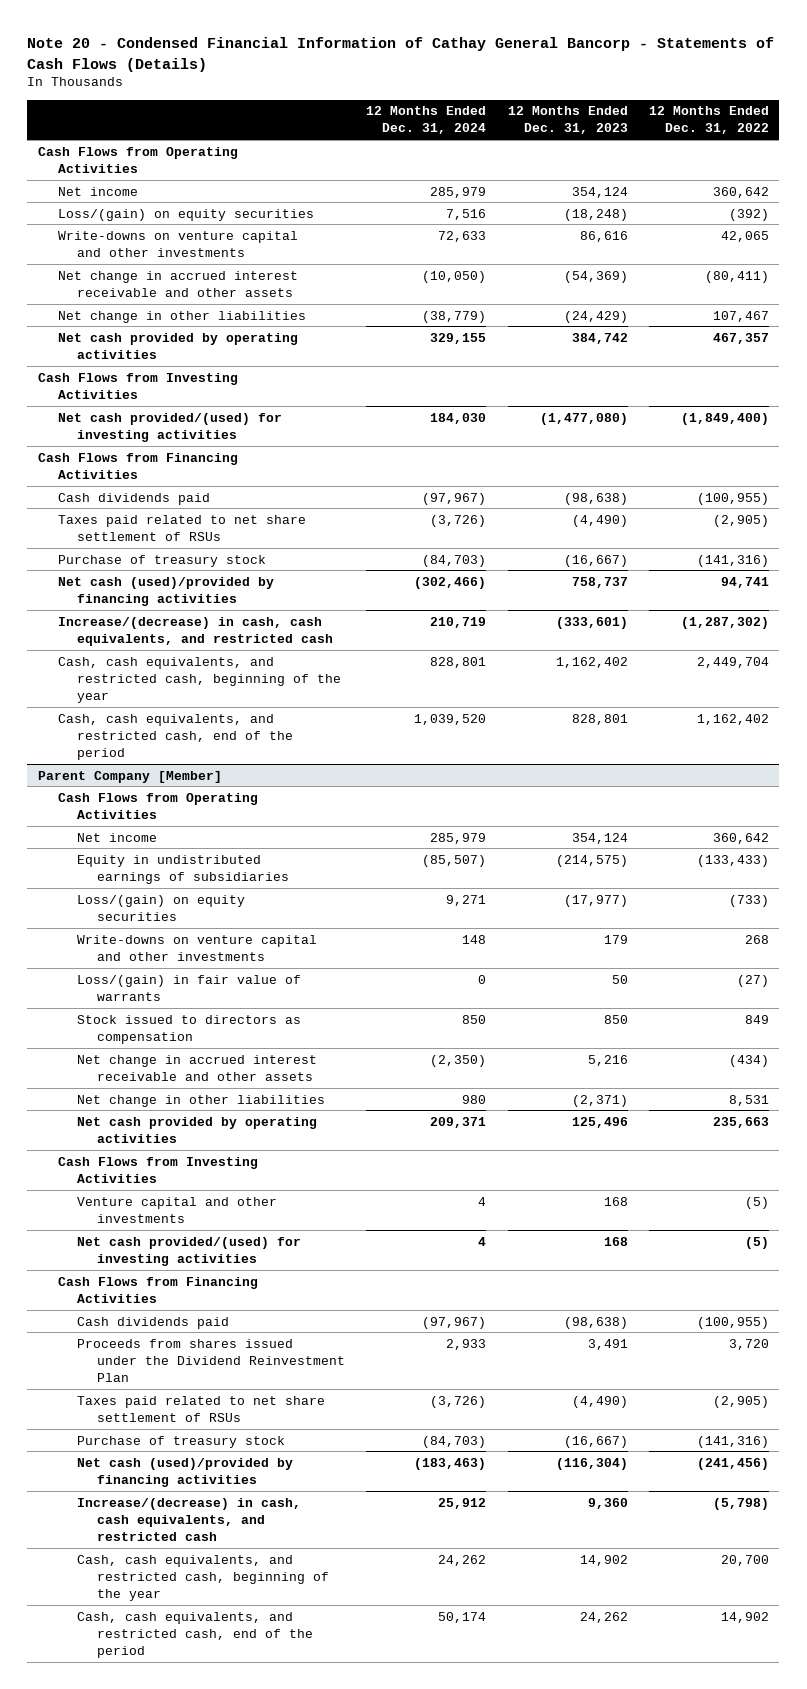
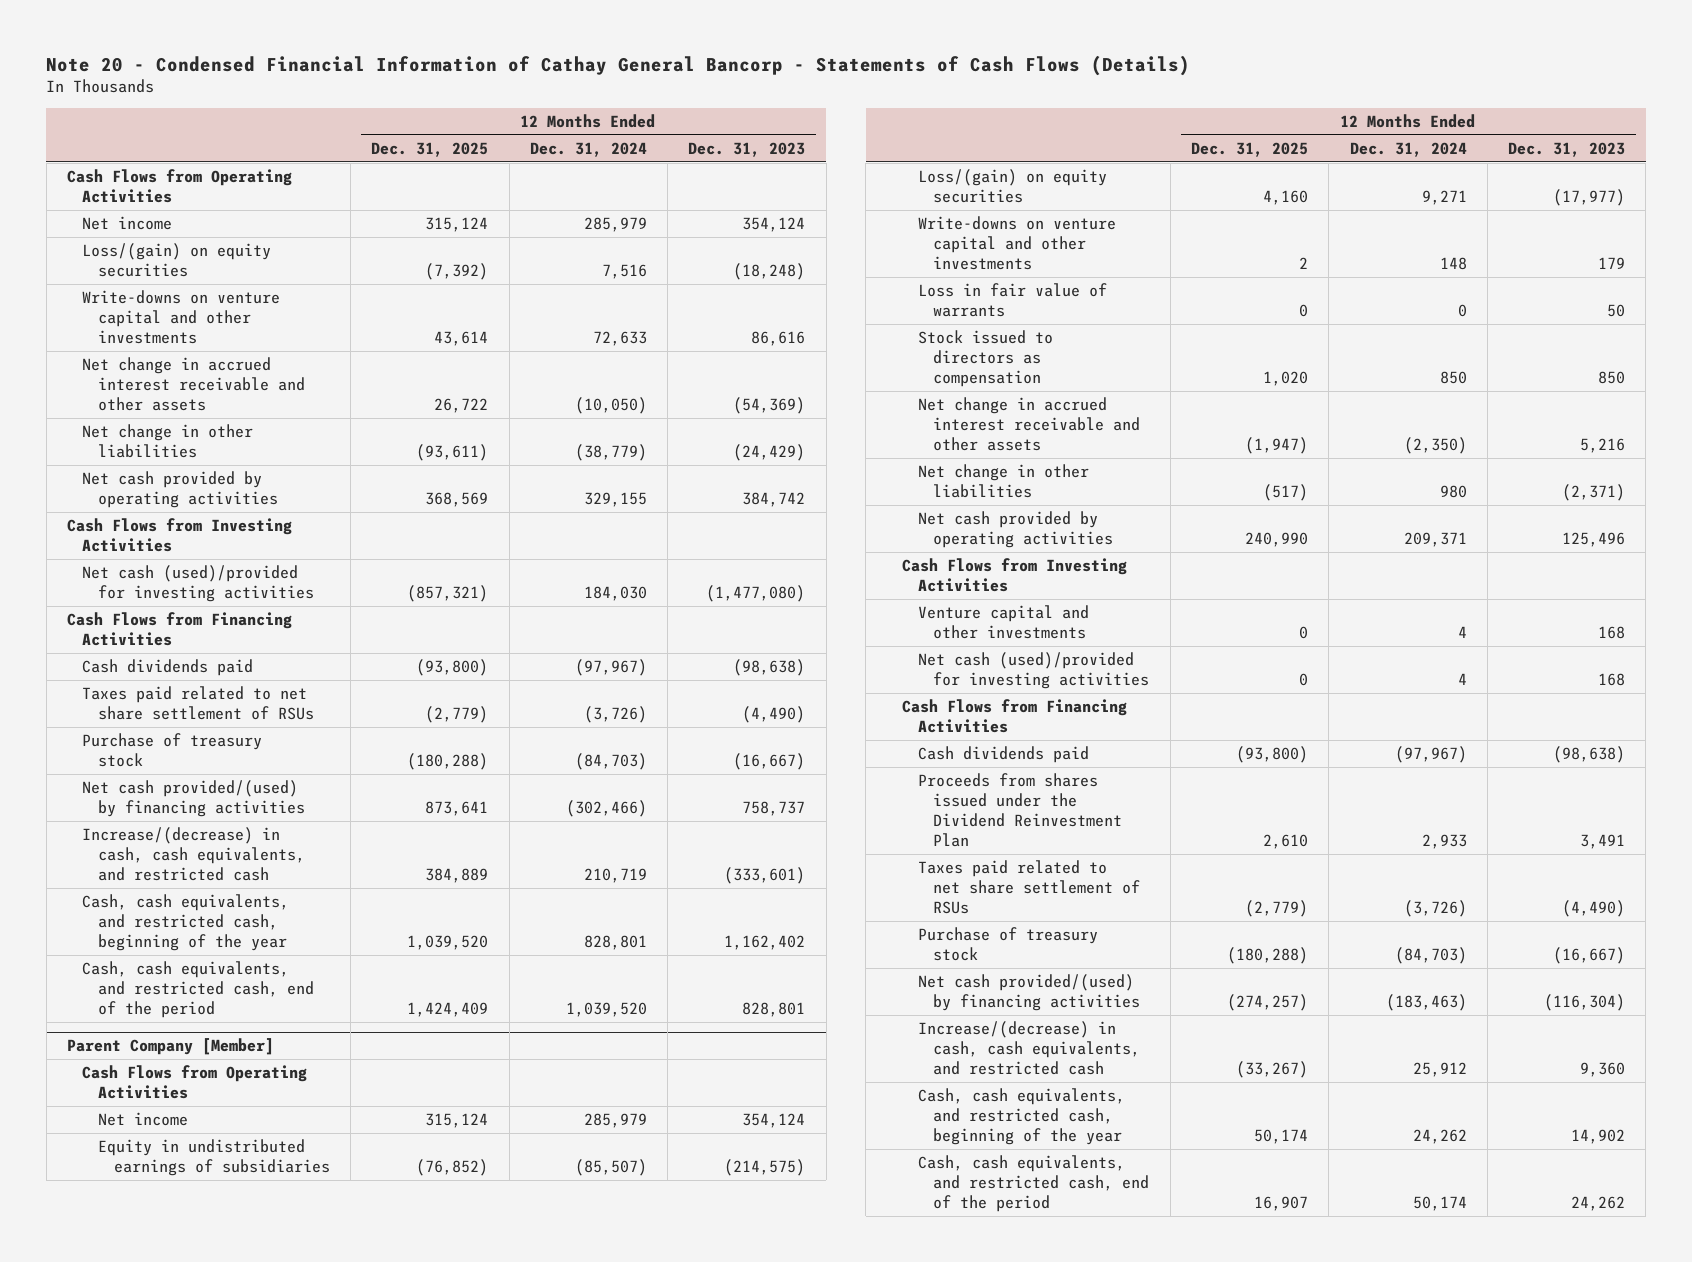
- | 12 Months Ended Dec. 31, 2024 | 12 Months Ended Dec. 31, 2023 | 12 Months Ended Dec. 31, 2022
+ | 12 Months Ended Dec. 31, 2025 | 12 Months Ended Dec. 31, 2024 | 12 Months Ended Dec. 31, 2023
- Net cash provided/(used) for investing activities | 184,030 | (1,477,080) | (1,849,400)
+ Net cash (used)/provided for investing activities | (857,321) | 184,030 | (1,477,080)
- Net cash (used)/provided by financing activities | (302,466) | 758,737 | 94,741
+ Net cash provided/(used) by financing activities | 873,641 | (302,466) | 758,737
@ Parent Company [Member]
- Loss/(gain) in fair value of warrants | 0 | 50 | (27)
+ Loss in fair value of warrants | 0 | 0 | 50
- Net cash provided/(used) for investing activities | 4 | 168 | (5)
+ Net cash (used)/provided for investing activities | 0 | 4 | 168
- Net cash (used)/provided by financing activities | (183,463) | (116,304) | (241,456)
+ Net cash provided/(used) by financing activities | (274,257) | (183,463) | (116,304)

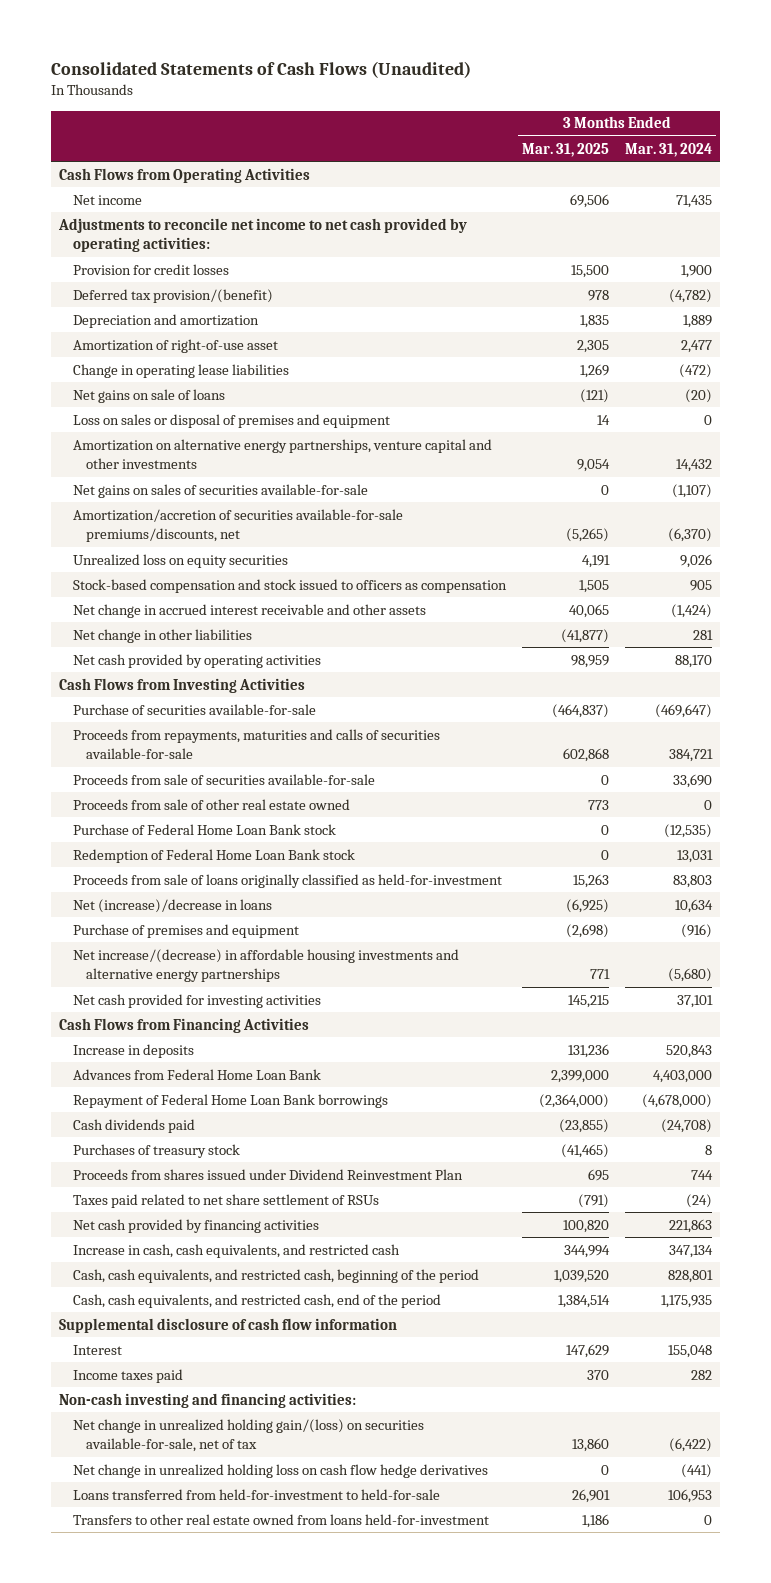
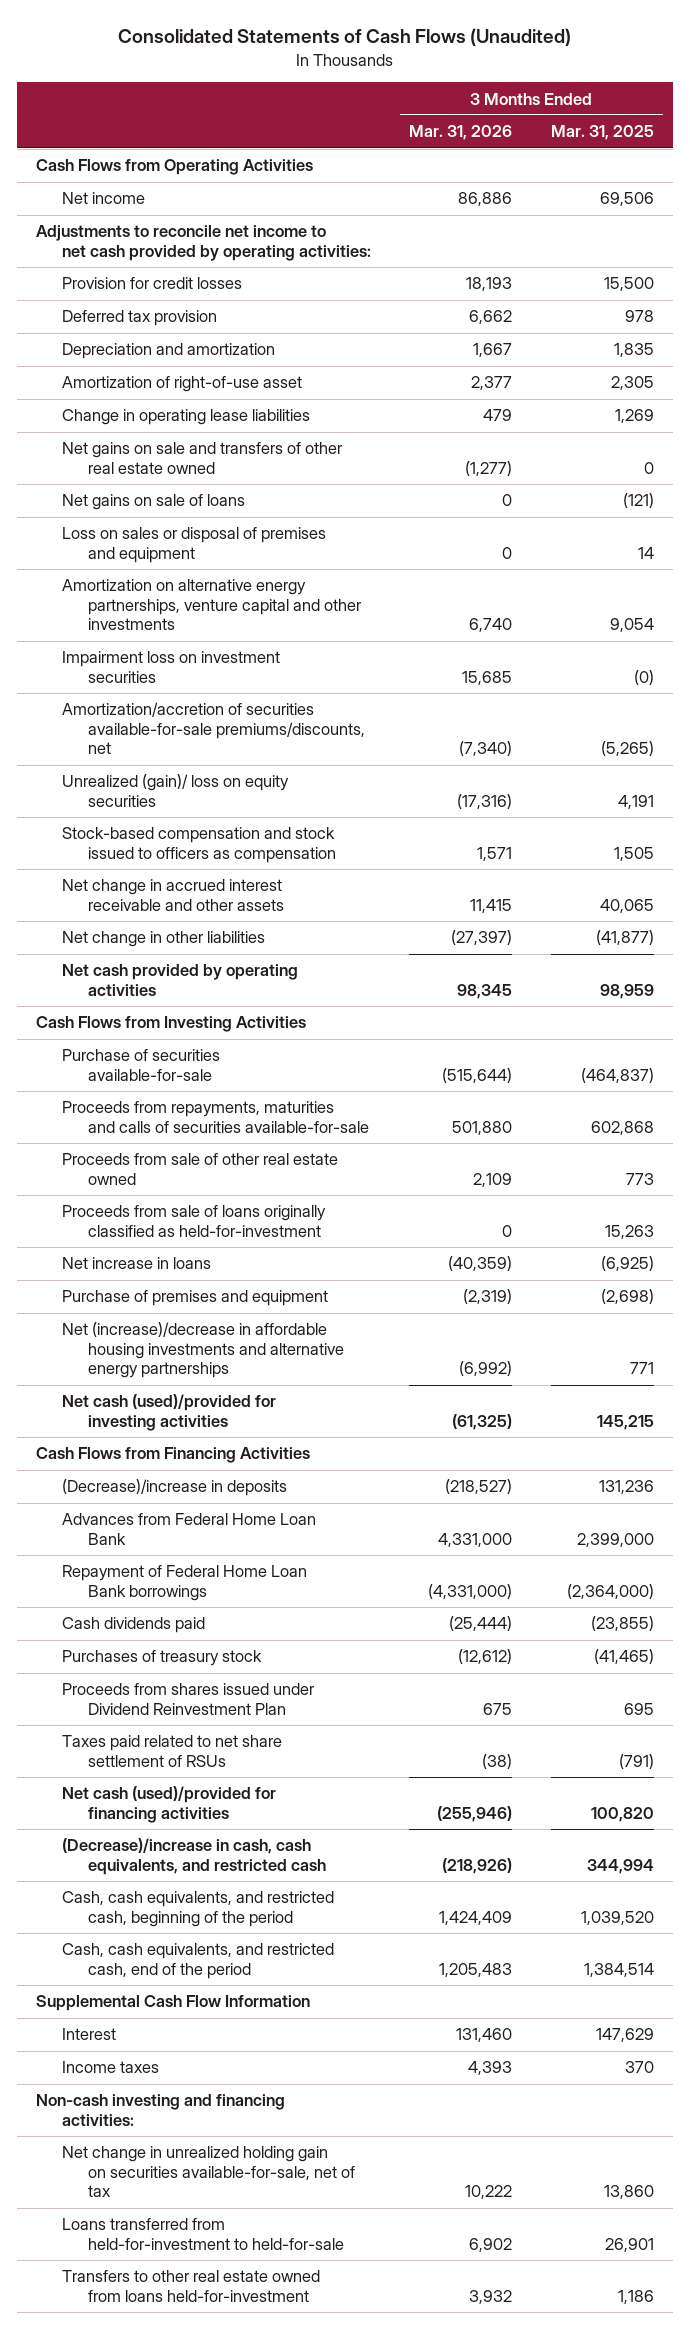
- | 3 Months Ended Mar. 31, 2025 | 3 Months Ended Mar. 31, 2024
+ | 3 Months Ended Mar. 31, 2026 | 3 Months Ended Mar. 31, 2025
- Deferred tax provision/(benefit) | 978 | (4,782)
+ Deferred tax provision | 6,662 | 978
+ Net gains on sale and transfers of other real estate owned | (1,277) | 0
- Net gains on sales of securities available-for-sale | 0 | (1,107)
+ Impairment loss on investment securities | 15,685 | (0)
- Unrealized loss on equity securities | 4,191 | 9,026
+ Unrealized (gain)/ loss on equity securities | (17,316) | 4,191
- Proceeds from sale of securities available-for-sale | 0 | 33,690
- Purchase of Federal Home Loan Bank stock | 0 | (12,535)
- Redemption of Federal Home Loan Bank stock | 0 | 13,031
- Net (increase)/decrease in loans | (6,925) | 10,634
+ Net increase in loans | (40,359) | (6,925)
- Net increase/(decrease) in affordable housing investments and alternative energy partnerships | 771 | (5,680)
- Net cash provided for investing activities | 145,215 | 37,101
+ Net (increase)/decrease in affordable housing investments and alternative energy partnerships | (6,992) | 771
+ Net cash (used)/provided for investing activities | (61,325) | 145,215
- Increase in deposits | 131,236 | 520,843
+ (Decrease)/increase in deposits | (218,527) | 131,236
- Net cash provided by financing activities | 100,820 | 221,863
- Increase in cash, cash equivalents, and restricted cash | 344,994 | 347,134
+ Net cash (used)/provided for financing activities | (255,946) | 100,820
+ (Decrease)/increase in cash, cash equivalents, and restricted cash | (218,926) | 344,994
- Supplemental disclosure of cash flow information
+ Supplemental Cash Flow Information
- Income taxes paid | 370 | 282
+ Income taxes | 4,393 | 370
- Net change in unrealized holding gain/(loss) on securities available-for-sale, net of tax | 13,860 | (6,422)
- Net change in unrealized holding loss on cash flow hedge derivatives | 0 | (441)
+ Net change in unrealized holding gain on securities available-for-sale, net of tax | 10,222 | 13,860

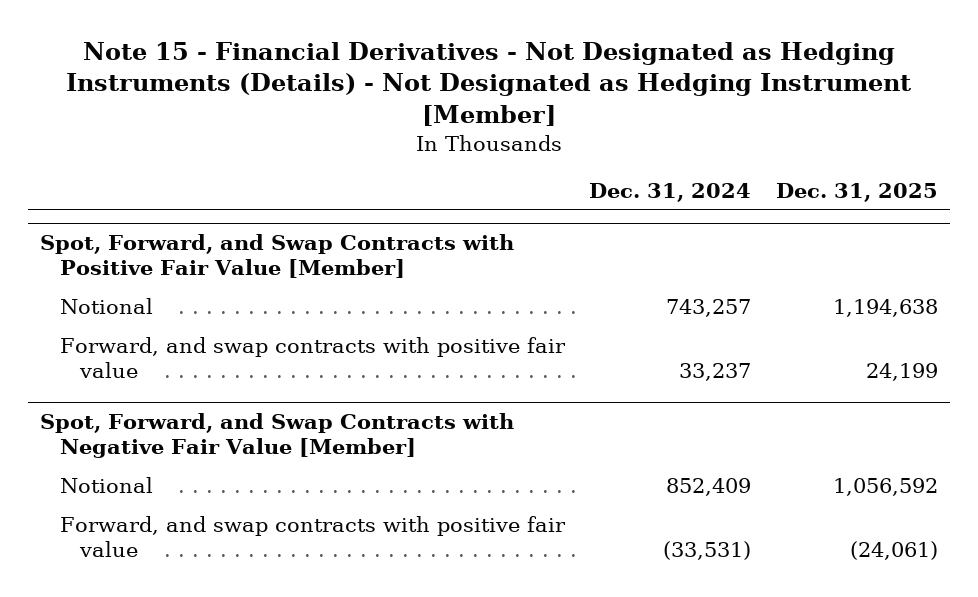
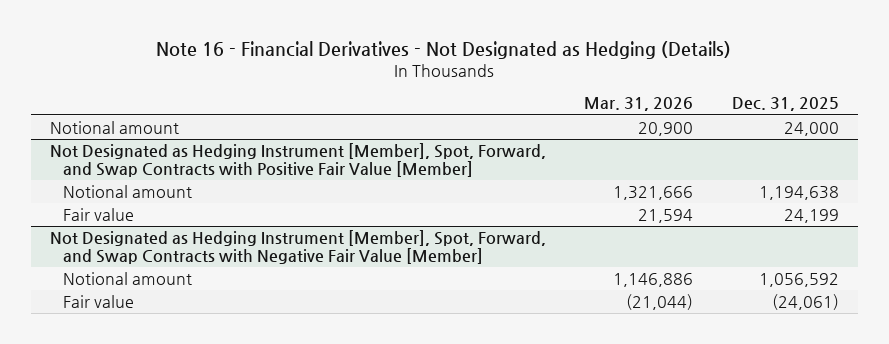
- Note 15 - Financial Derivatives - Not Designated as Hedging Instruments (Details) - Not Designated as Hedging Instrument [Member]
+ Note 16 - Financial Derivatives - Not Designated as Hedging (Details)
- | Dec. 31, 2024 | Dec. 31, 2025
+ | Mar. 31, 2026 | Dec. 31, 2025
- Spot, Forward, and Swap Contracts with Positive Fair Value [Member]
- Notional | 743,257 | 1,194,638
- Forward, and swap contracts with positive fair value | 33,237 | 24,199
- Spot, Forward, and Swap Contracts with Negative Fair Value [Member]
- Notional | 852,409 | 1,056,592
- Forward, and swap contracts with positive fair value | (33,531) | (24,061)
+ Notional amount | 20,900 | 24,000
+ Not Designated as Hedging Instrument [Member], Spot, Forward, and Swap Contracts with Positive Fair Value [Member]
+ Notional amount | 1,321,666 | 1,194,638
+ Fair value | 21,594 | 24,199
+ Not Designated as Hedging Instrument [Member], Spot, Forward, and Swap Contracts with Negative Fair Value [Member]
+ Notional amount | 1,146,886 | 1,056,592
+ Fair value | (21,044) | (24,061)

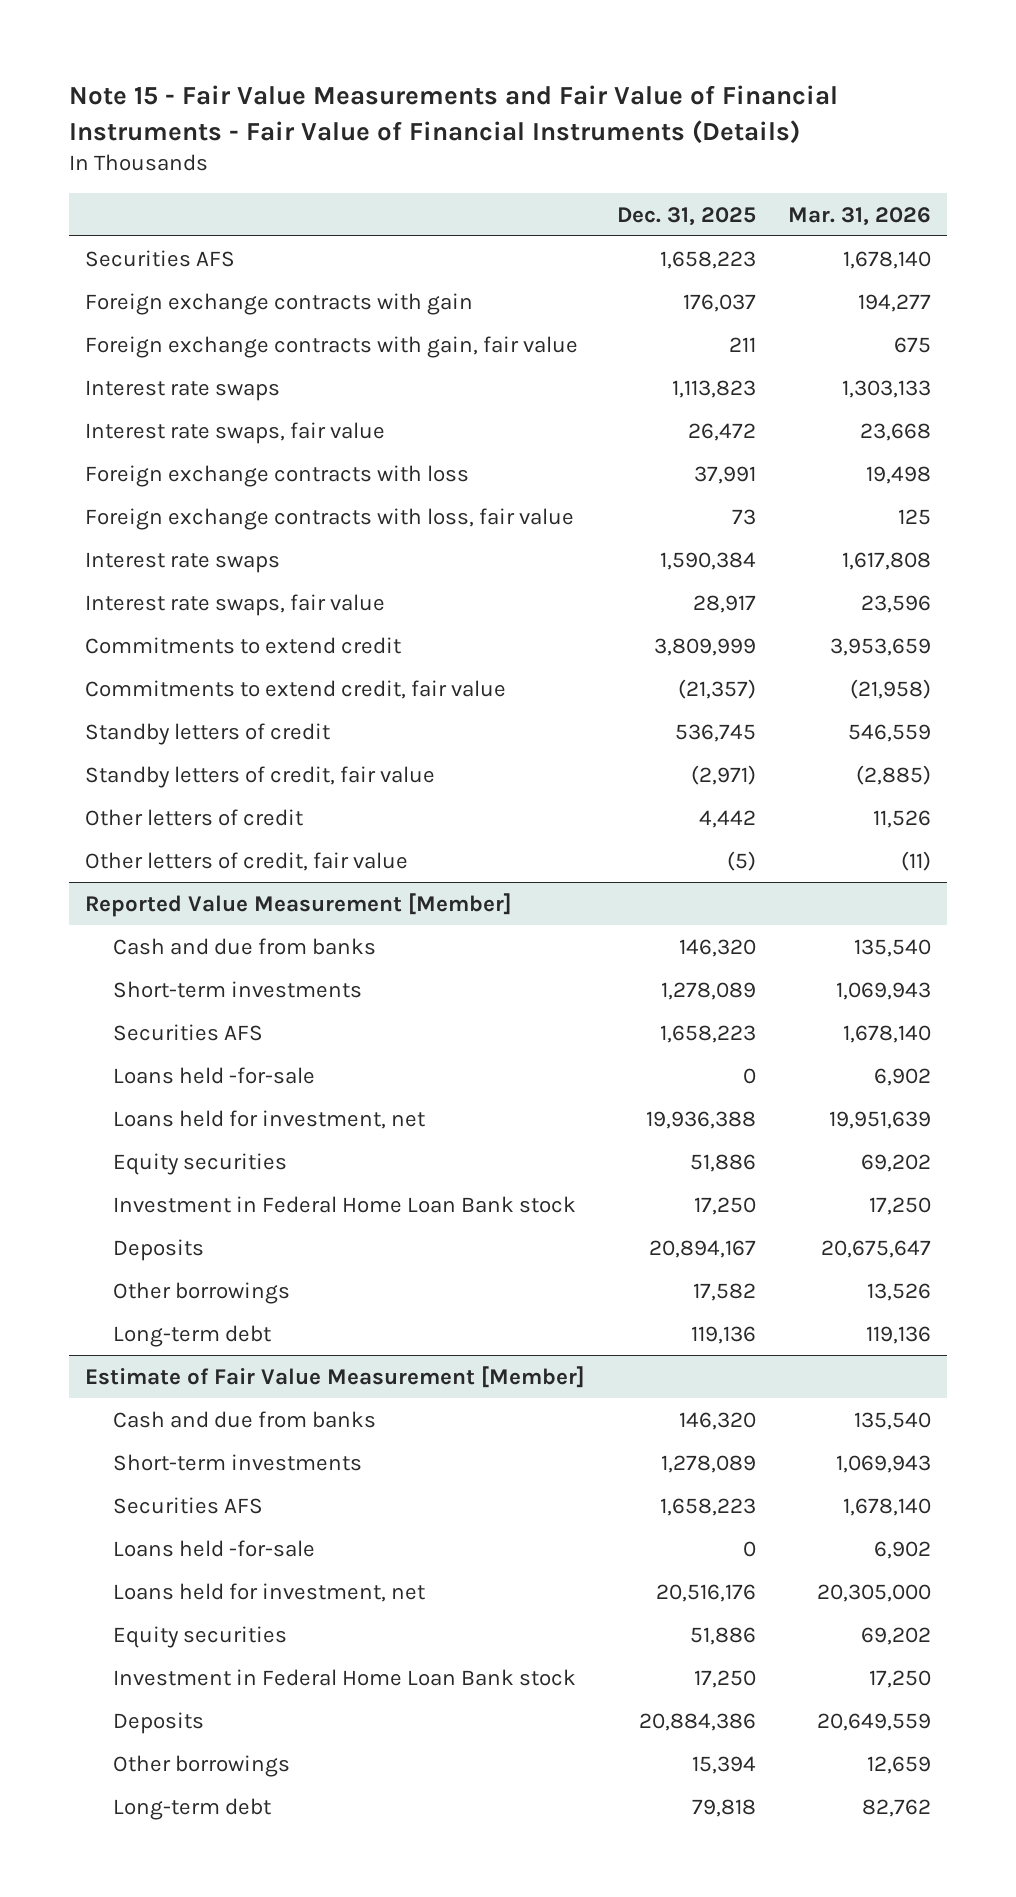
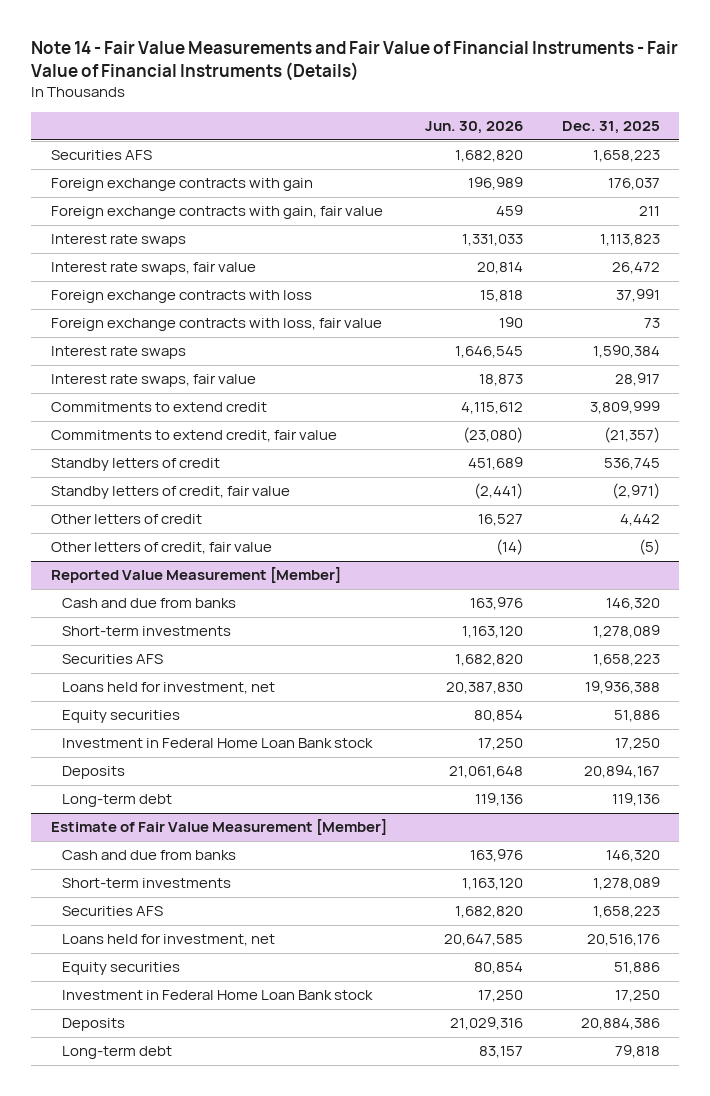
- Note 15 - Fair Value Measurements and Fair Value of Financial Instruments - Fair Value of Financial Instruments (Details)
+ Note 14 - Fair Value Measurements and Fair Value of Financial Instruments - Fair Value of Financial Instruments (Details)
- | Dec. 31, 2025 | Mar. 31, 2026
+ | Jun. 30, 2026 | Dec. 31, 2025
@ Reported Value Measurement [Member]
- Loans held -for-sale | 0 | 6,902
- Other borrowings | 17,582 | 13,526
@ Estimate of Fair Value Measurement [Member]
- Loans held -for-sale | 0 | 6,902
- Other borrowings | 15,394 | 12,659

